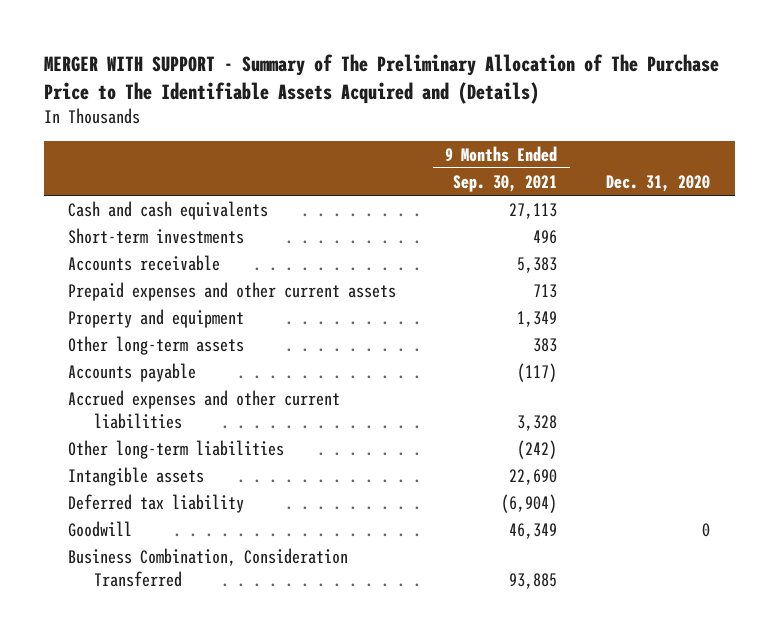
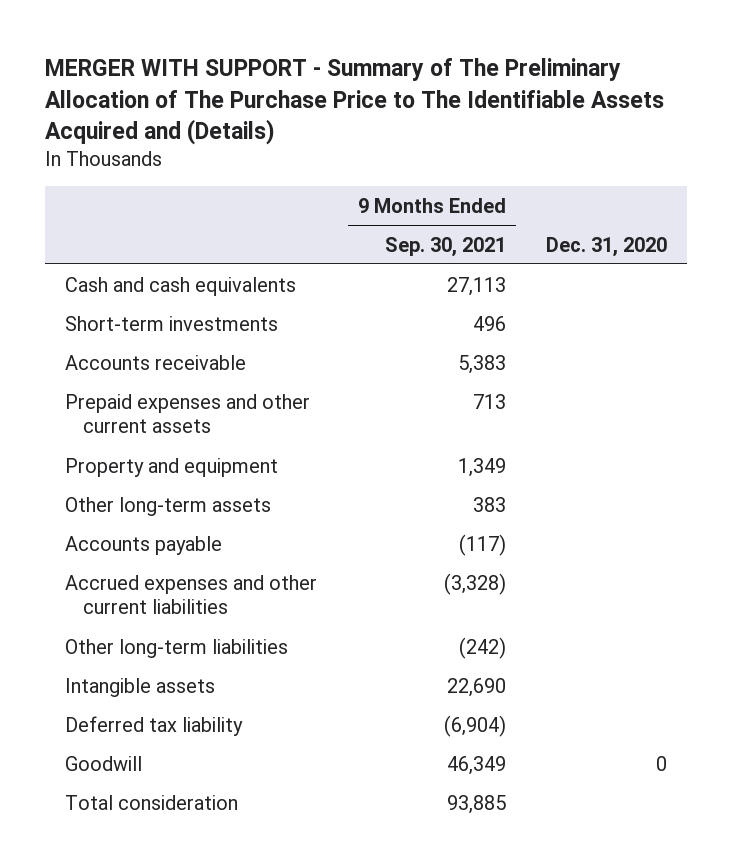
- Accrued expenses and other current liabilities | 3,328 |
+ Accrued expenses and other current liabilities | (3,328) |
- Business Combination, Consideration Transferred | 93,885 |
+ Total consideration | 93,885 |

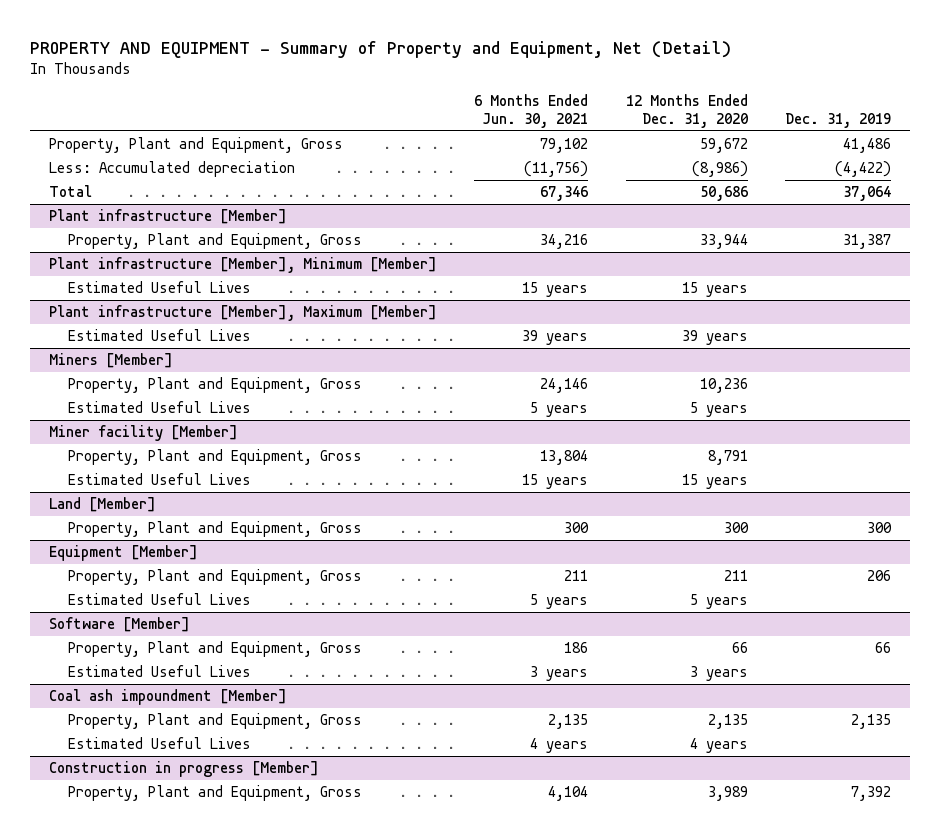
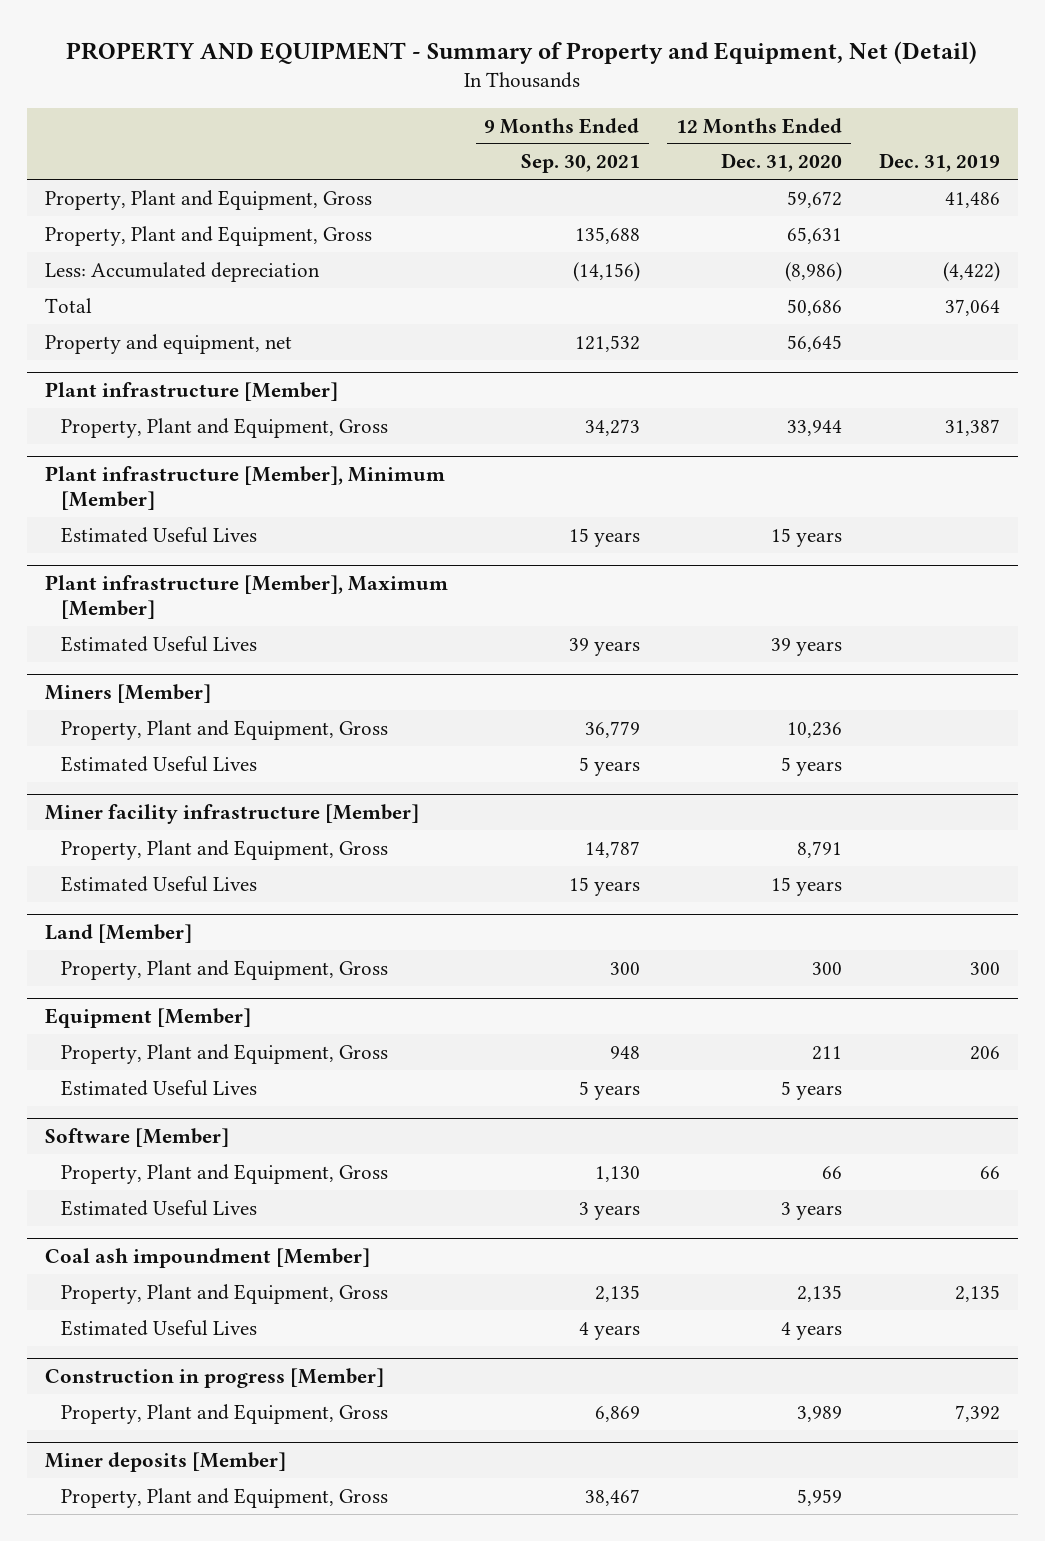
- | 6 Months Ended Jun. 30, 2021 | 12 Months Ended Dec. 31, 2020 | Dec. 31, 2019
+ | 9 Months Ended Sep. 30, 2021 | 12 Months Ended Dec. 31, 2020 | Dec. 31, 2019
+ Property, Plant and Equipment, Gross | 135,688 | 65,631 |
+ Property and equipment, net | 121,532 | 56,645 |
- Miner facility [Member]
+ Miner facility infrastructure [Member]
+ Miner deposits [Member]
+ Property, Plant and Equipment, Gross | 38,467 | 5,959 |

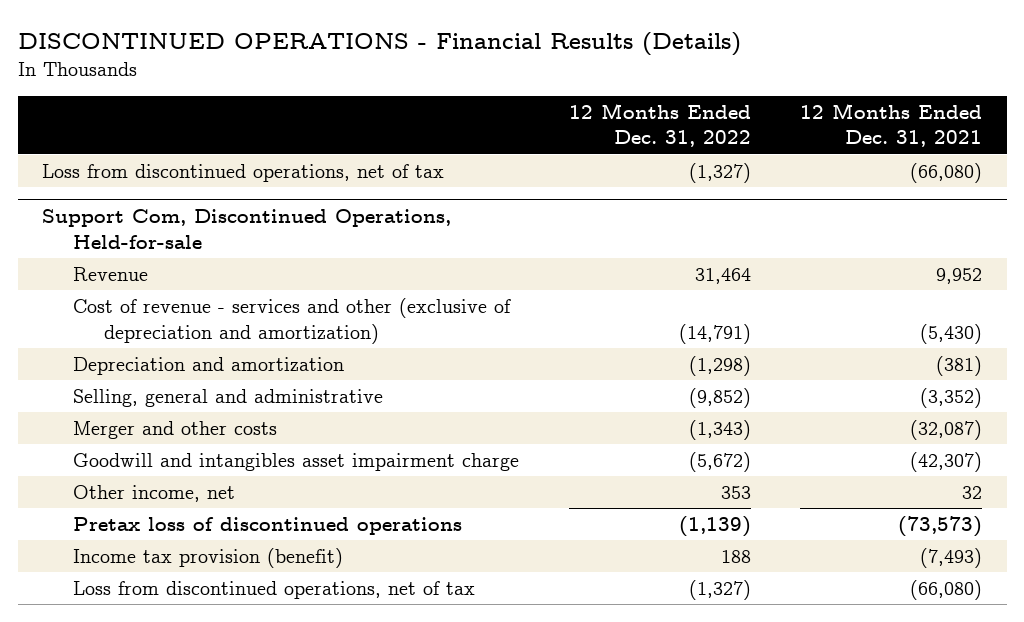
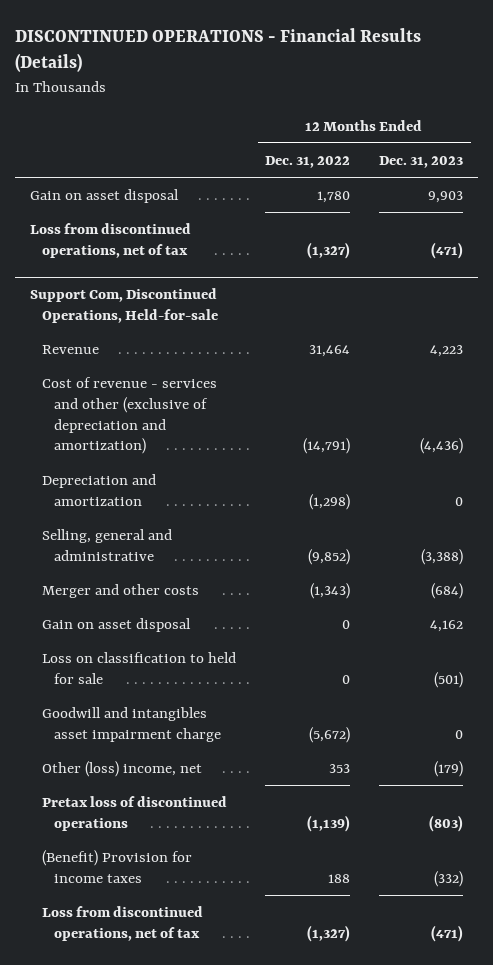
- | 12 Months Ended Dec. 31, 2022 | 12 Months Ended Dec. 31, 2021
+ | 12 Months Ended Dec. 31, 2022 | 12 Months Ended Dec. 31, 2023
+ Gain on asset disposal | 1,780 | 9,903
@ Support Com, Discontinued Operations, Held-for-sale
+ Gain on asset disposal | 0 | 4,162
+ Loss on classification to held for sale | 0 | (501)
- Other income, net | 353 | 32
+ Other (loss) income, net | 353 | (179)
- Income tax provision (benefit) | 188 | (7,493)
+ (Benefit) Provision for income taxes | 188 | (332)

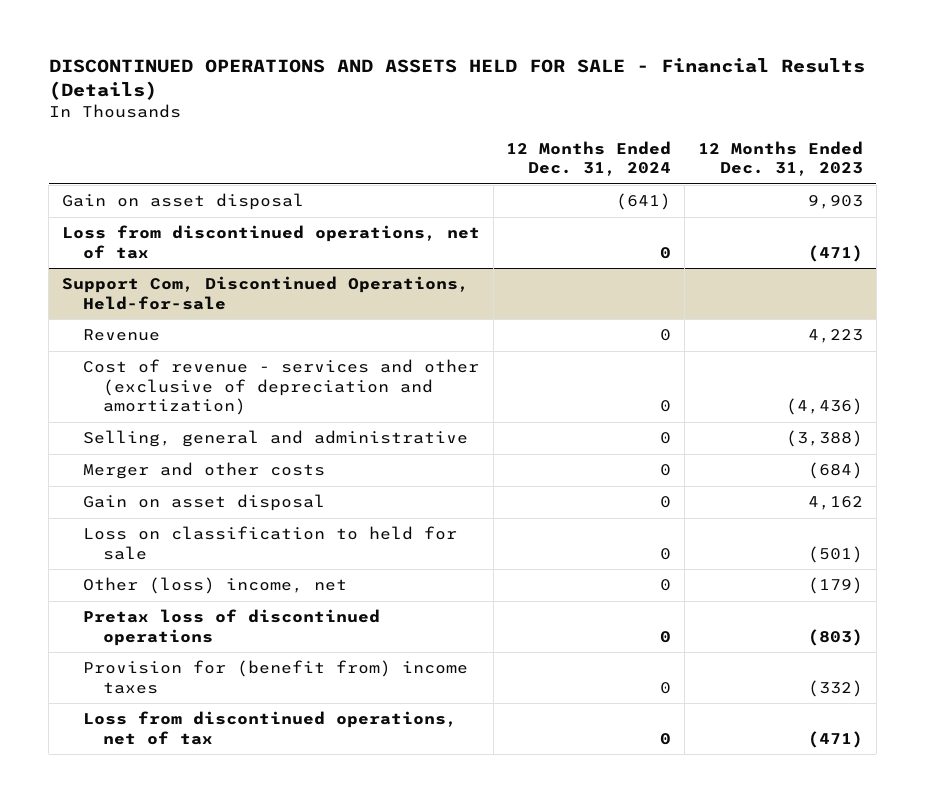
- DISCONTINUED OPERATIONS - Financial Results (Details)
+ DISCONTINUED OPERATIONS AND ASSETS HELD FOR SALE - Financial Results (Details)
- | 12 Months Ended Dec. 31, 2022 | 12 Months Ended Dec. 31, 2023
+ | 12 Months Ended Dec. 31, 2024 | 12 Months Ended Dec. 31, 2023
@ Support Com, Discontinued Operations, Held-for-sale
- Depreciation and amortization | (1,298) | 0
- Goodwill and intangibles asset impairment charge | (5,672) | 0
- (Benefit) Provision for income taxes | 188 | (332)
+ Provision for (benefit from) income taxes | 0 | (332)

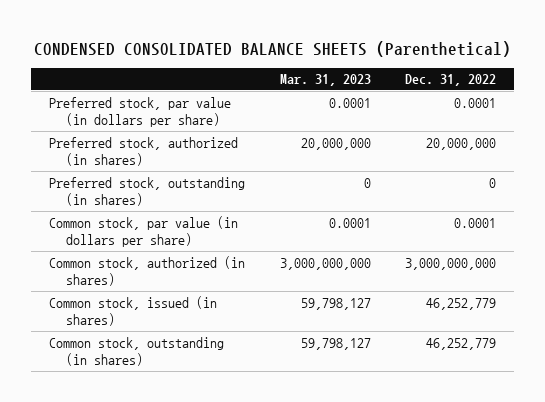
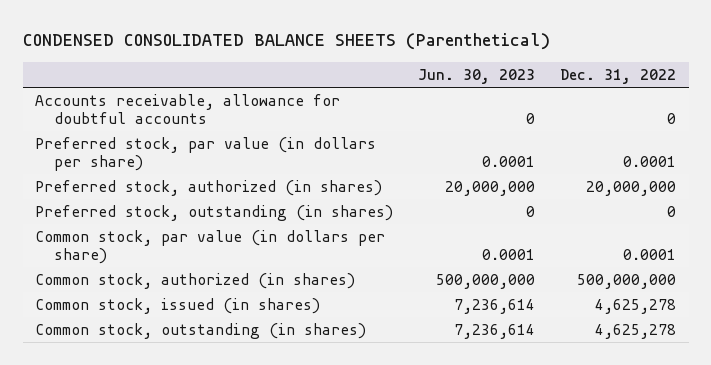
- | Mar. 31, 2023 | Dec. 31, 2022
+ | Jun. 30, 2023 | Dec. 31, 2022
+ Accounts receivable, allowance for doubtful accounts | 0 | 0
- Common stock, authorized (in shares) | 3,000,000,000 | 3,000,000,000
- Common stock, issued (in shares) | 59,798,127 | 46,252,779
- Common stock, outstanding (in shares) | 59,798,127 | 46,252,779
+ Common stock, authorized (in shares) | 500,000,000 | 500,000,000
+ Common stock, issued (in shares) | 7,236,614 | 4,625,278
+ Common stock, outstanding (in shares) | 7,236,614 | 4,625,278

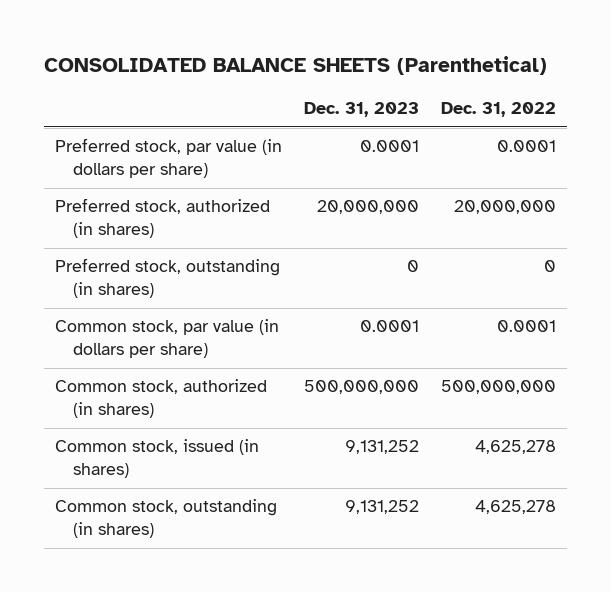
- CONDENSED CONSOLIDATED BALANCE SHEETS (Parenthetical)
+ CONSOLIDATED BALANCE SHEETS (Parenthetical)
- | Jun. 30, 2023 | Dec. 31, 2022
+ | Dec. 31, 2023 | Dec. 31, 2022
- Accounts receivable, allowance for doubtful accounts | 0 | 0

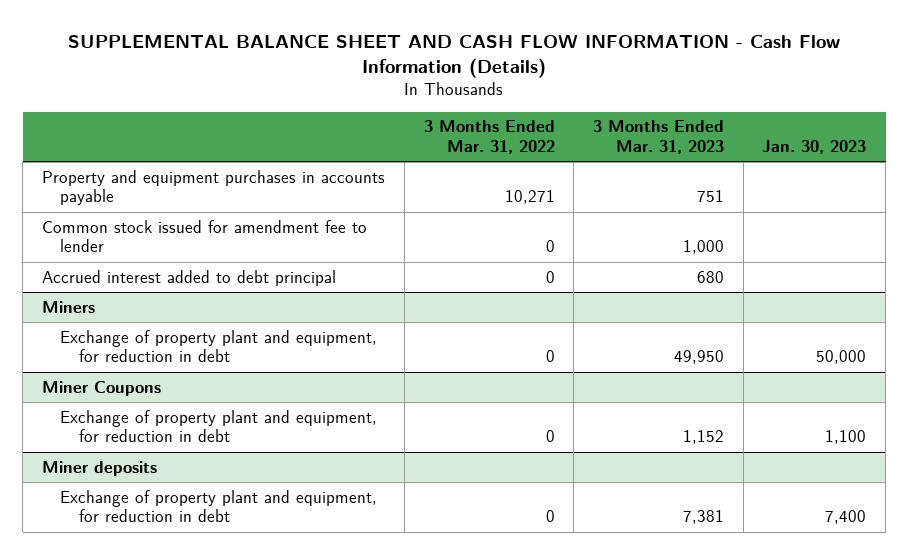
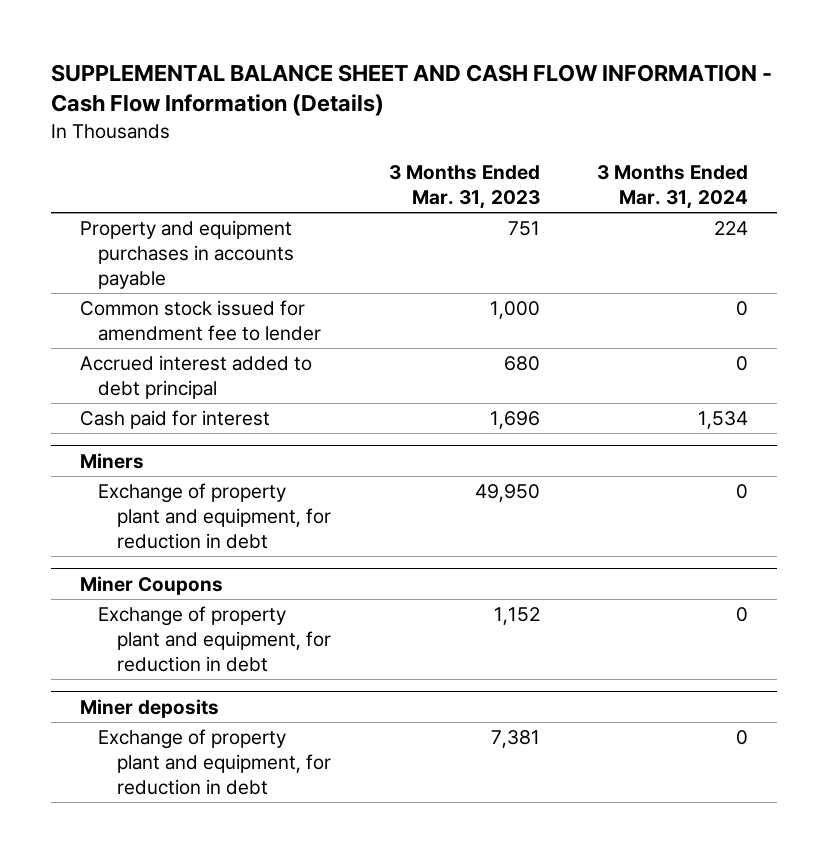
- | 3 Months Ended Mar. 31, 2022 | 3 Months Ended Mar. 31, 2023 | Jan. 30, 2023
+ | 3 Months Ended Mar. 31, 2023 | 3 Months Ended Mar. 31, 2024
+ Cash paid for interest | 1,696 | 1,534

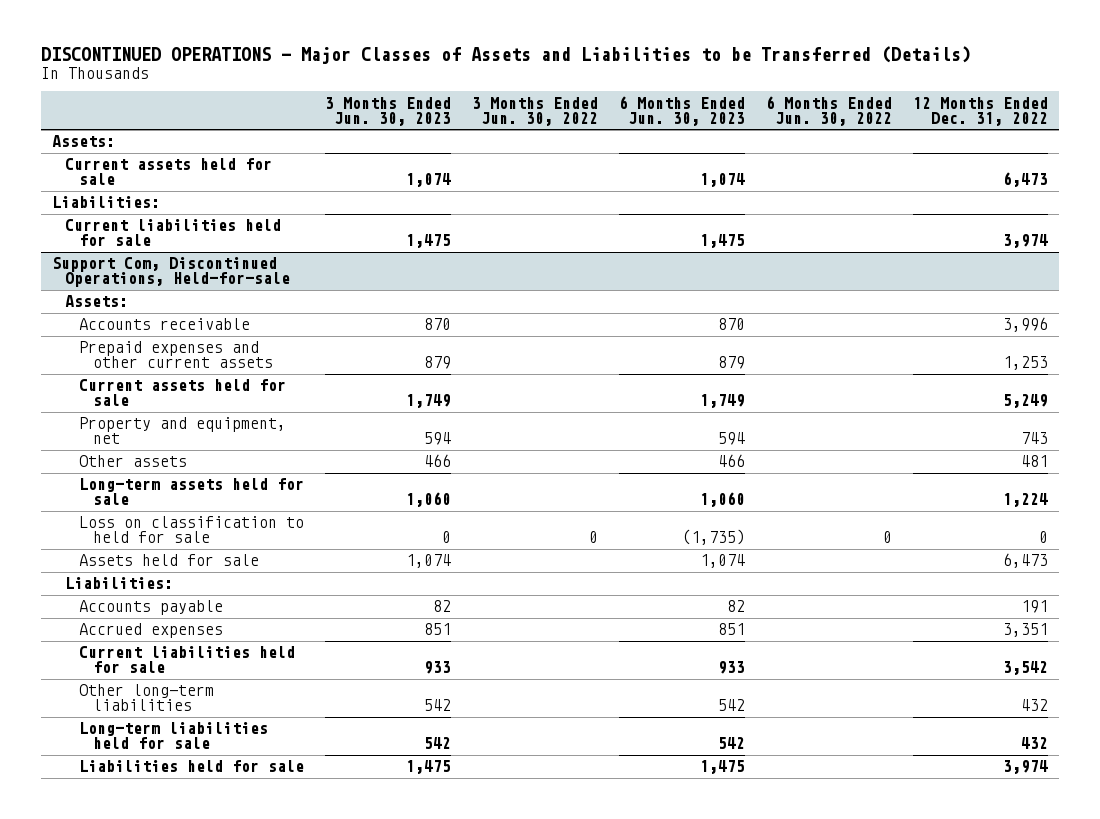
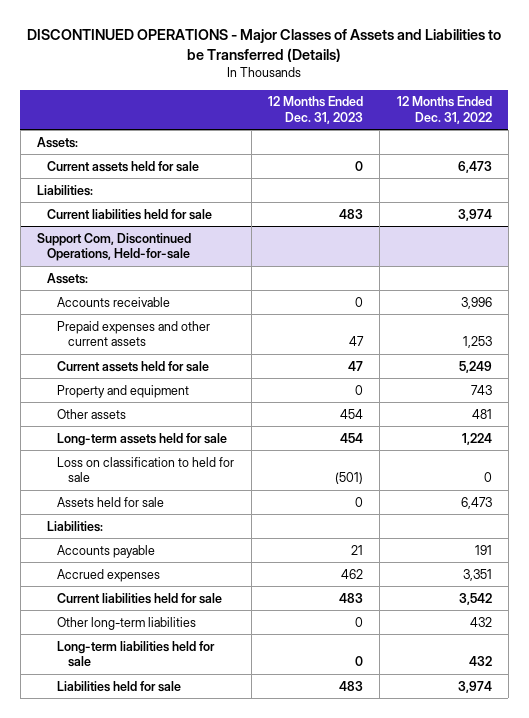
- | 3 Months Ended Jun. 30, 2023 | 3 Months Ended Jun. 30, 2022 | 6 Months Ended Jun. 30, 2023 | 6 Months Ended Jun. 30, 2022 | 12 Months Ended Dec. 31, 2022
+ | 12 Months Ended Dec. 31, 2023 | 12 Months Ended Dec. 31, 2022
@ Support Com, Discontinued Operations, Held-for-sale
- Property and equipment, net | 594 | | 594 | | 743
+ Property and equipment | 0 | 743

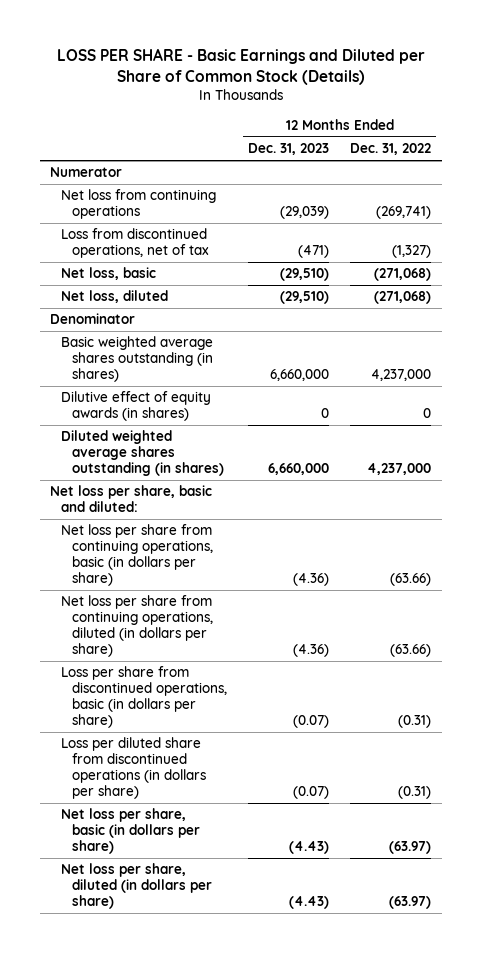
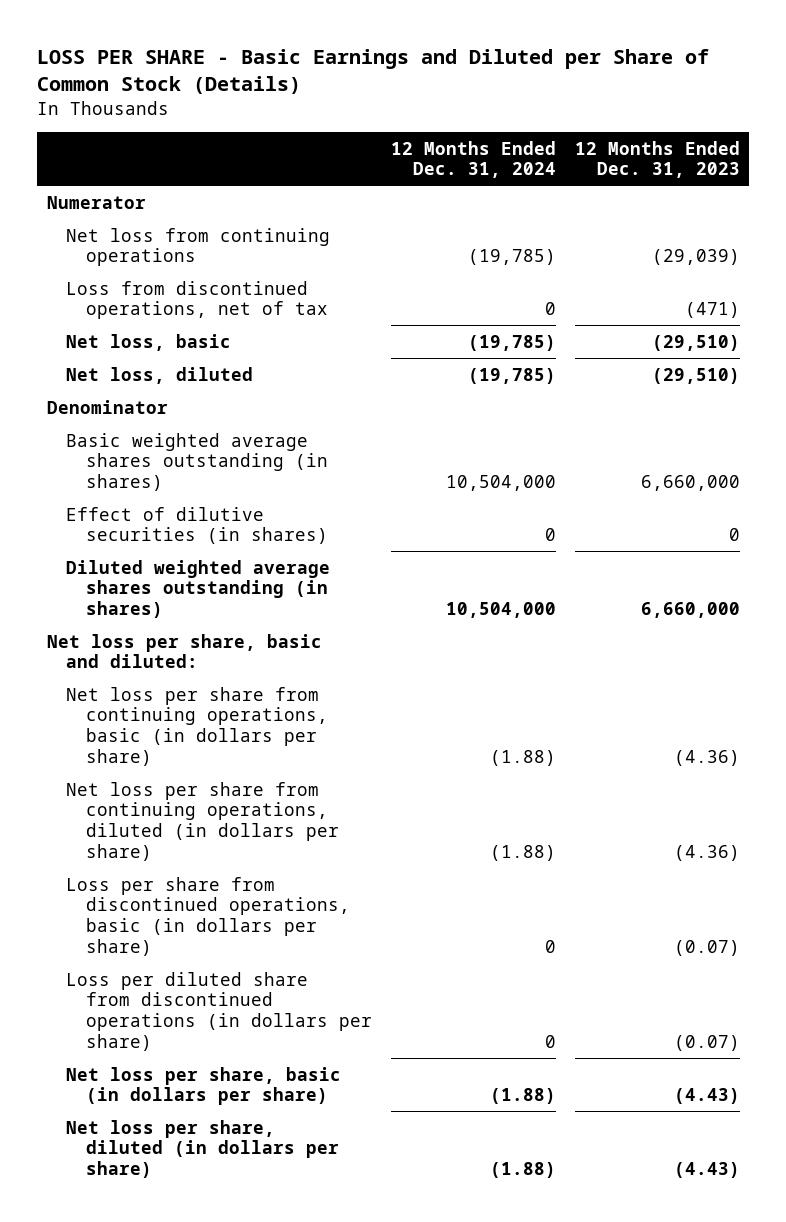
- | 12 Months Ended Dec. 31, 2023 | 12 Months Ended Dec. 31, 2022
+ | 12 Months Ended Dec. 31, 2024 | 12 Months Ended Dec. 31, 2023
- Dilutive effect of equity awards (in shares) | 0 | 0
+ Effect of dilutive securities (in shares) | 0 | 0

